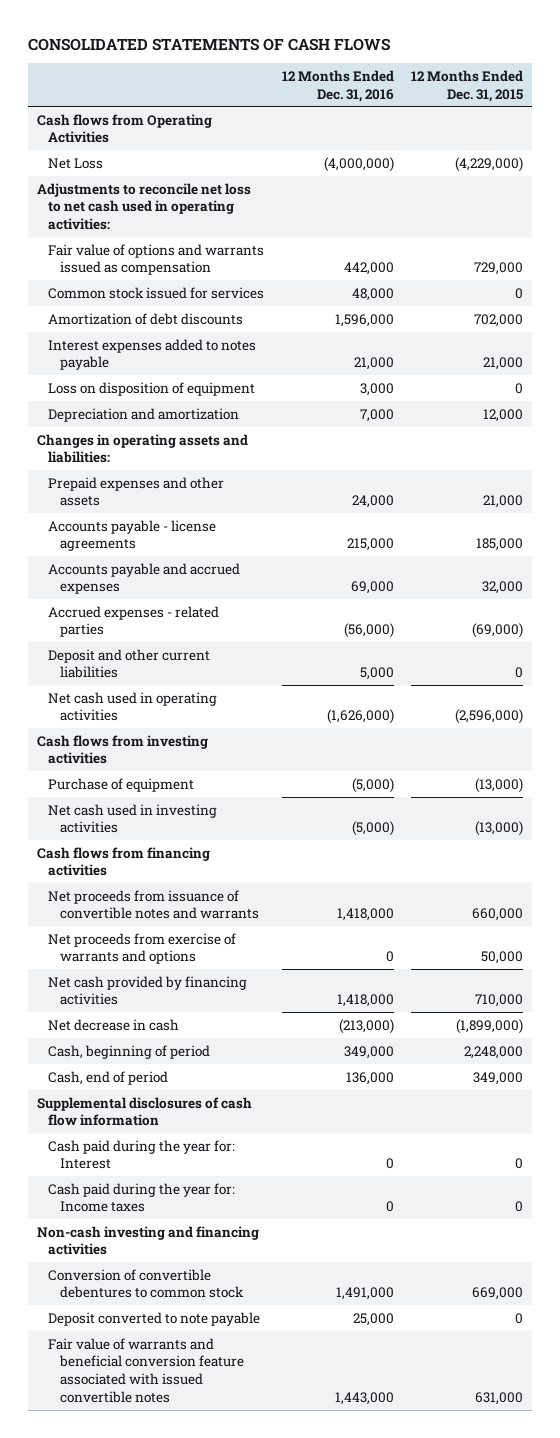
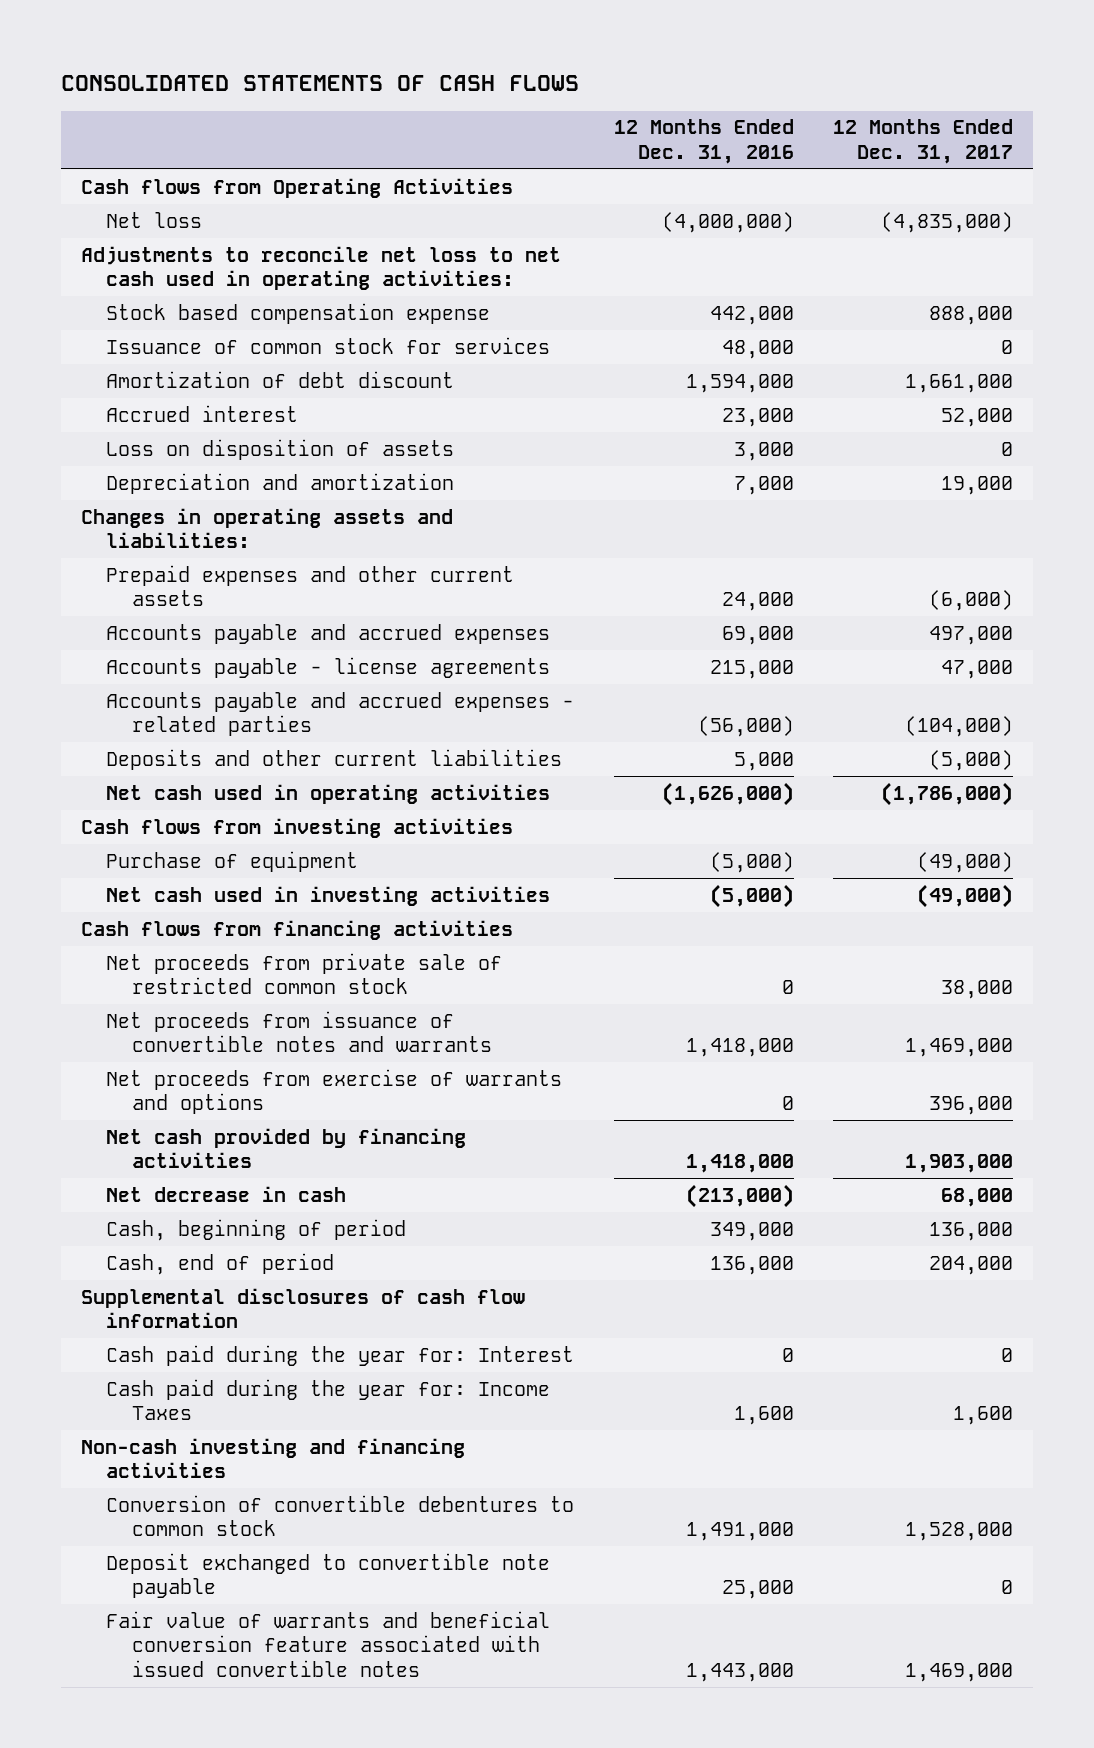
- | 12 Months Ended Dec. 31, 2016 | 12 Months Ended Dec. 31, 2015
+ | 12 Months Ended Dec. 31, 2016 | 12 Months Ended Dec. 31, 2017
- Net Loss | (4,000,000) | (4,229,000)
+ Net loss | (4,000,000) | (4,835,000)
- Fair value of options and warrants issued as compensation | 442,000 | 729,000
- Common stock issued for services | 48,000 | 0
- Amortization of debt discounts | 1,596,000 | 702,000
- Interest expenses added to notes payable | 21,000 | 21,000
- Loss on disposition of equipment | 3,000 | 0
+ Stock based compensation expense | 442,000 | 888,000
+ Issuance of common stock for services | 48,000 | 0
+ Amortization of debt discount | 1,594,000 | 1,661,000
+ Accrued interest | 23,000 | 52,000
+ Loss on disposition of assets | 3,000 | 0
- Prepaid expenses and other assets | 24,000 | 21,000
+ Prepaid expenses and other current assets | 24,000 | (6,000)
- Accrued expenses - related parties | (56,000) | (69,000)
- Deposit and other current liabilities | 5,000 | 0
moved down: Accounts payable - license agreements | 215,000 | 47,000
+ Accounts payable and accrued expenses - related parties | (56,000) | (104,000)
+ Deposits and other current liabilities | 5,000 | (5,000)
+ Net proceeds from private sale of restricted common stock | 0 | 38,000
- Cash paid during the year for: Income taxes | 0 | 0
+ Cash paid during the year for: Income Taxes | 1,600 | 1,600
- Deposit converted to note payable | 25,000 | 0
+ Deposit exchanged to convertible note payable | 25,000 | 0

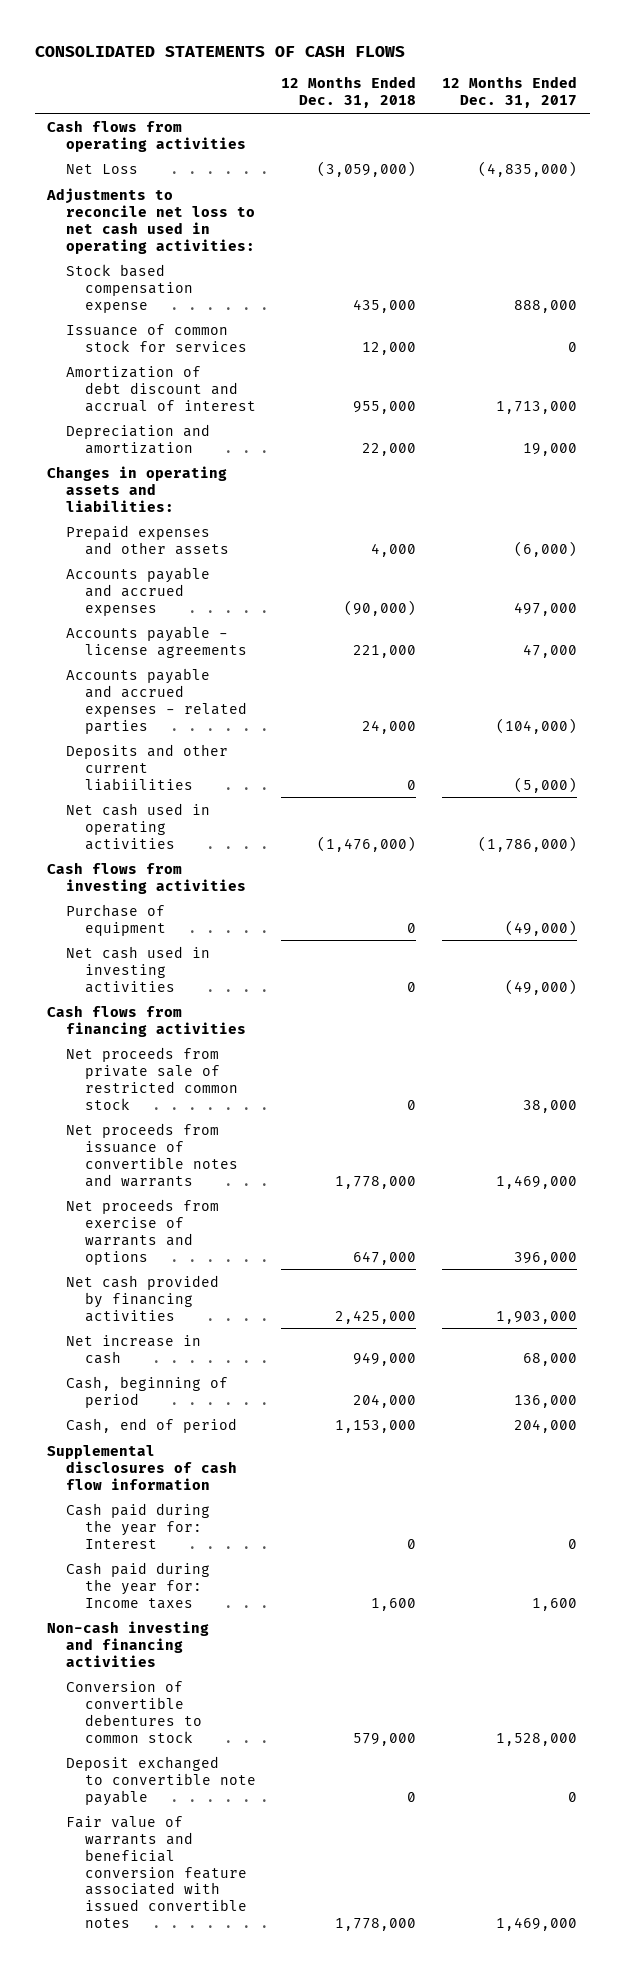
- | 12 Months Ended Dec. 31, 2016 | 12 Months Ended Dec. 31, 2017
+ | 12 Months Ended Dec. 31, 2018 | 12 Months Ended Dec. 31, 2017
- Cash flows from Operating Activities
- Net loss | (4,000,000) | (4,835,000)
+ Cash flows from operating activities
+ Net Loss | (3,059,000) | (4,835,000)
- Amortization of debt discount | 1,594,000 | 1,661,000
- Accrued interest | 23,000 | 52,000
- Loss on disposition of assets | 3,000 | 0
+ Amortization of debt discount and accrual of interest | 955,000 | 1,713,000
- Prepaid expenses and other current assets | 24,000 | (6,000)
+ Prepaid expenses and other assets | 4,000 | (6,000)
- Deposits and other current liabilities | 5,000 | (5,000)
+ Deposits and other current liabiilities | 0 | (5,000)
- Net decrease in cash | (213,000) | 68,000
+ Net increase in cash | 949,000 | 68,000
- Cash paid during the year for: Income Taxes | 1,600 | 1,600
+ Cash paid during the year for: Income taxes | 1,600 | 1,600

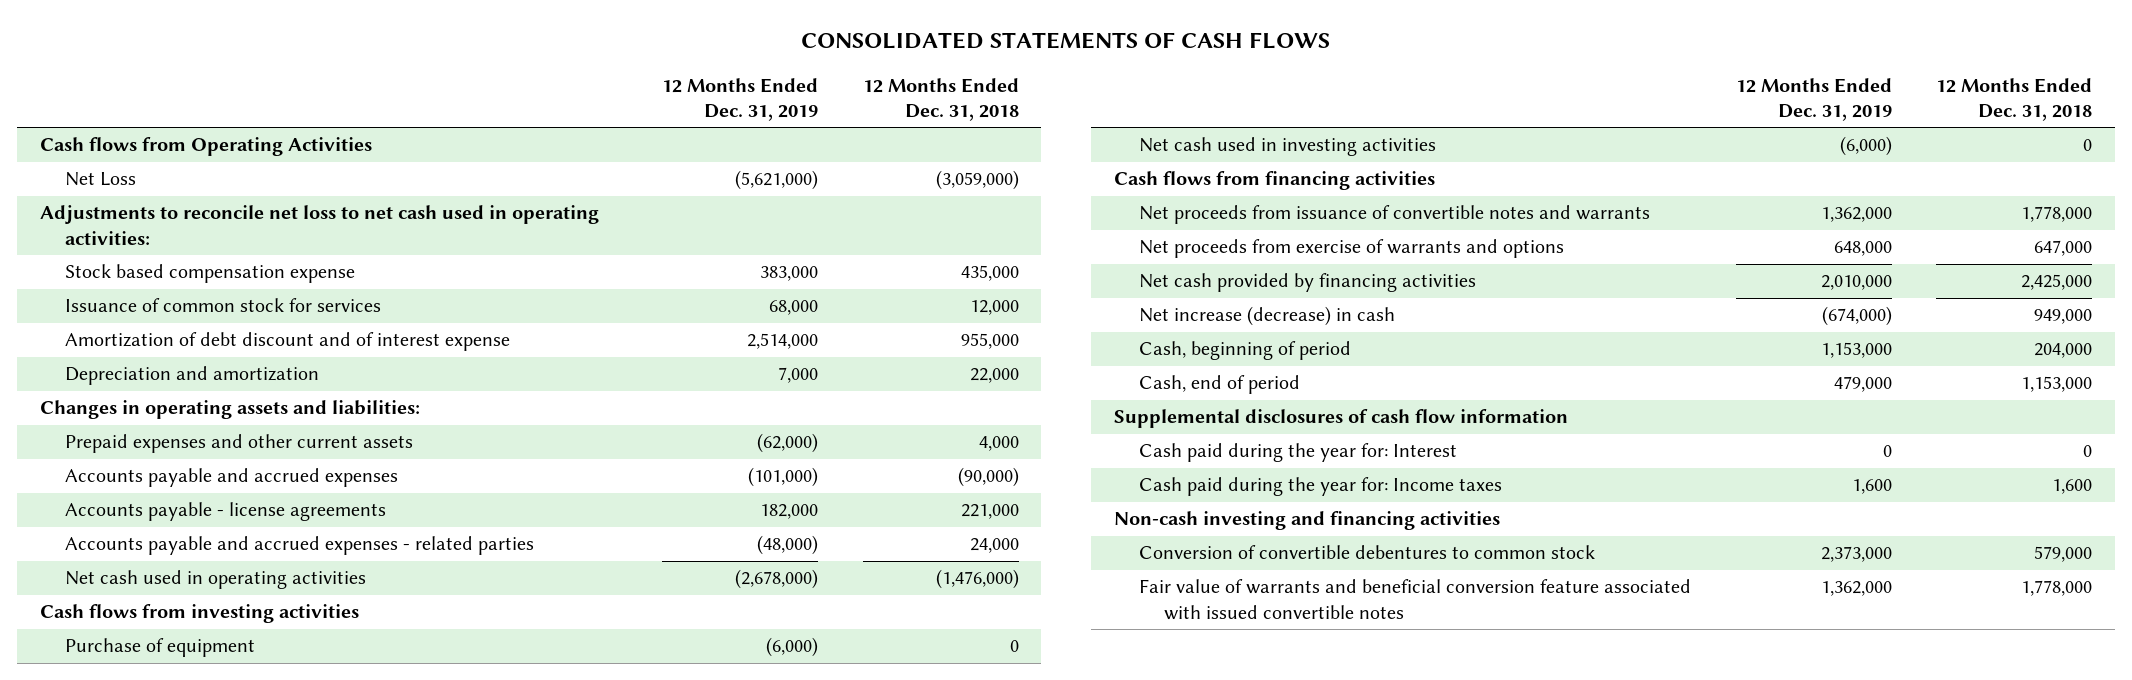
- | 12 Months Ended Dec. 31, 2018 | 12 Months Ended Dec. 31, 2017
+ | 12 Months Ended Dec. 31, 2019 | 12 Months Ended Dec. 31, 2018
- Cash flows from operating activities
+ Cash flows from Operating Activities
- Amortization of debt discount and accrual of interest | 955,000 | 1,713,000
+ Amortization of debt discount and of interest expense | 2,514,000 | 955,000
- Prepaid expenses and other assets | 4,000 | (6,000)
+ Prepaid expenses and other current assets | (62,000) | 4,000
- Deposits and other current liabiilities | 0 | (5,000)
- Net proceeds from private sale of restricted common stock | 0 | 38,000
- Net increase in cash | 949,000 | 68,000
+ Net increase (decrease) in cash | (674,000) | 949,000
- Deposit exchanged to convertible note payable | 0 | 0

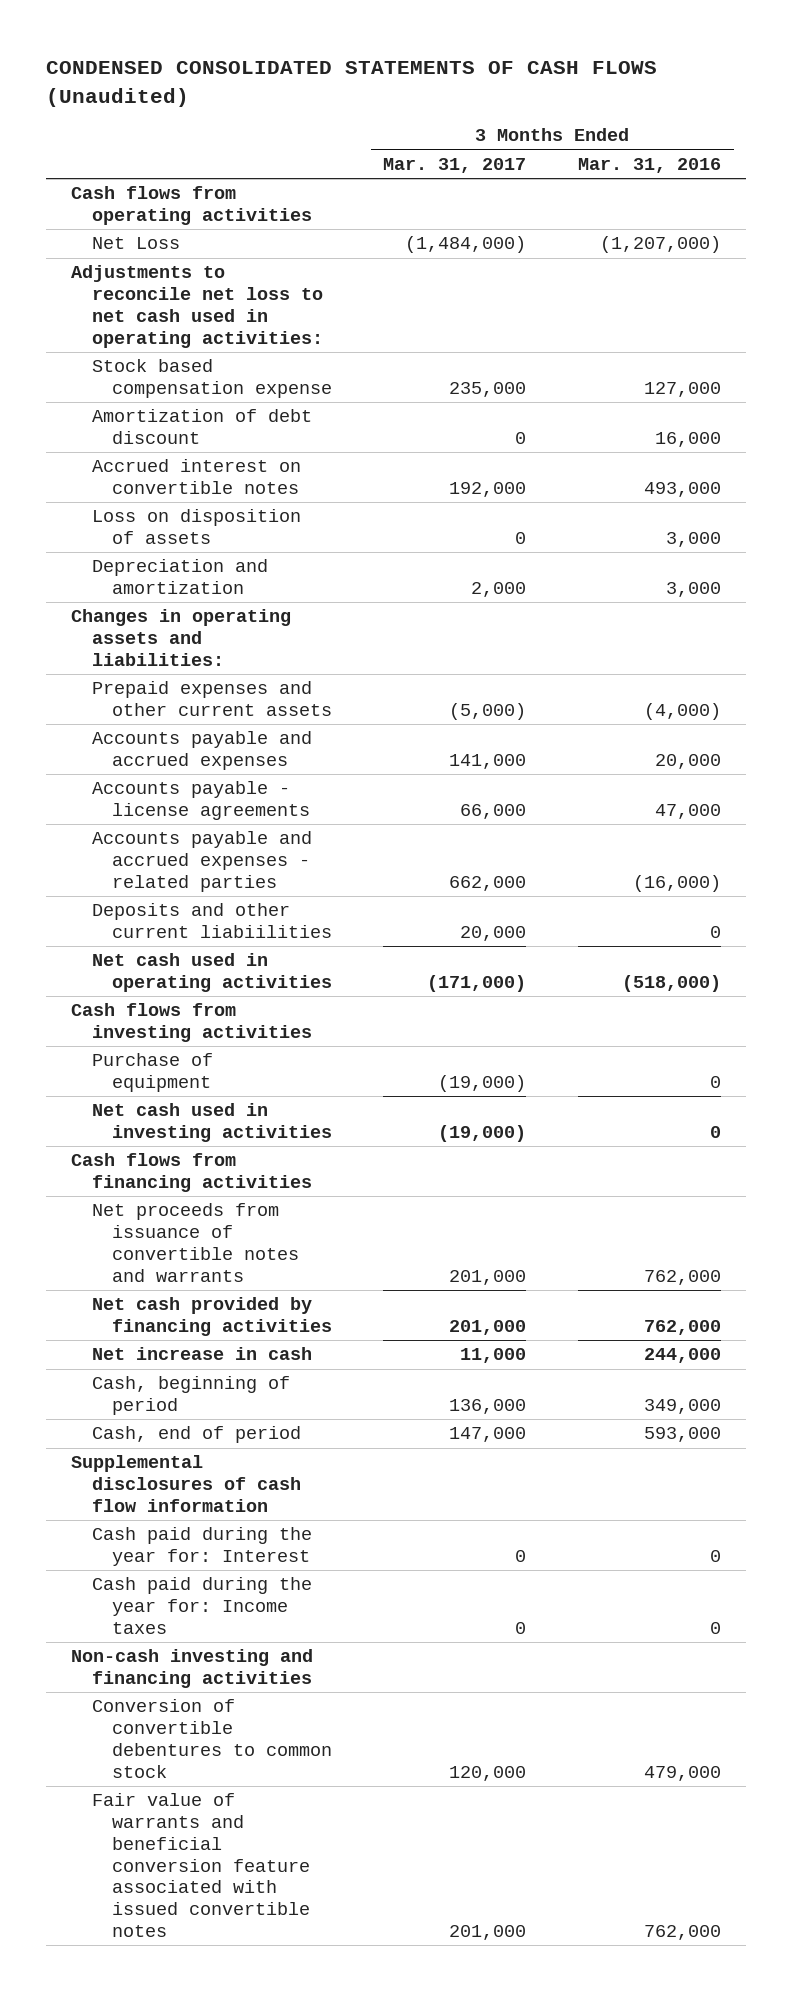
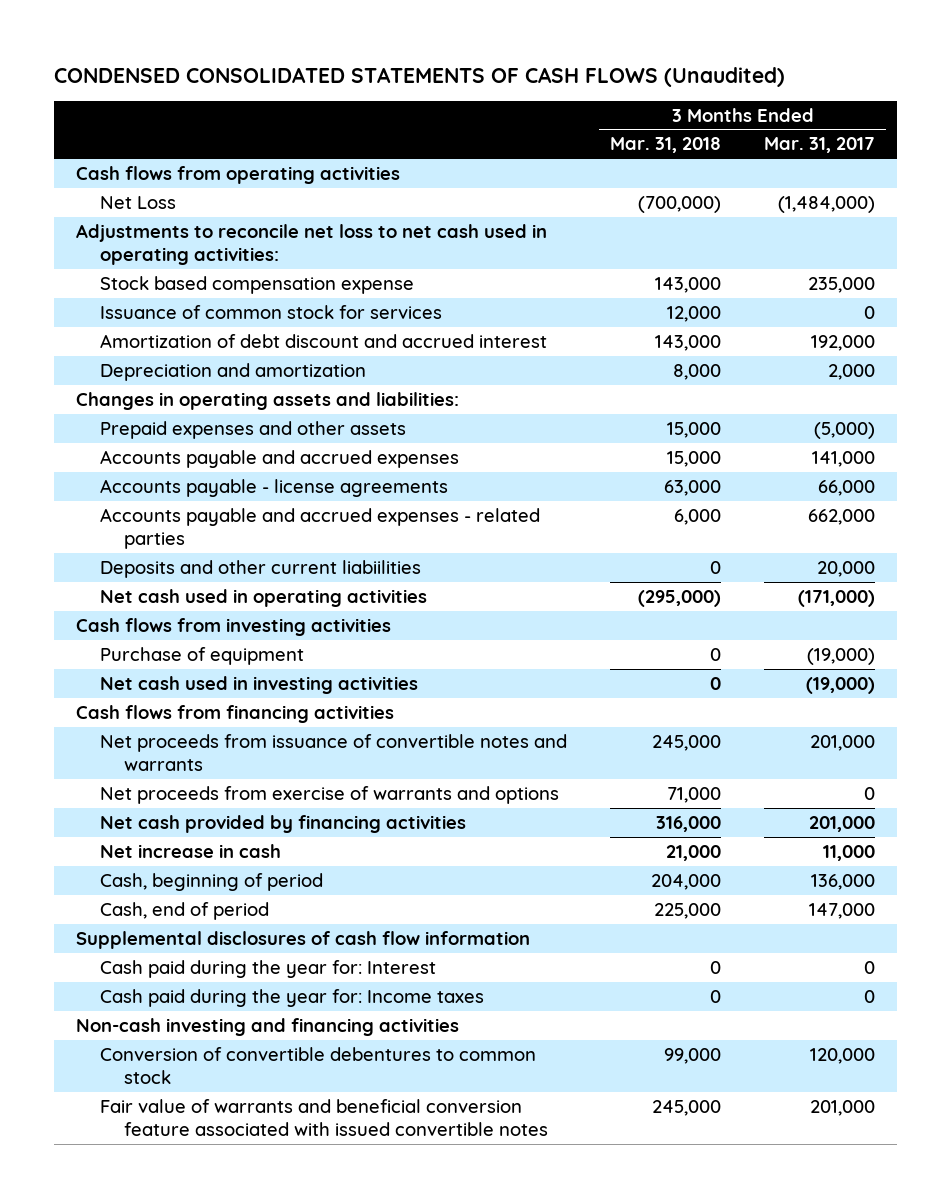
- | 3 Months Ended Mar. 31, 2017 | 3 Months Ended Mar. 31, 2016
+ | 3 Months Ended Mar. 31, 2018 | 3 Months Ended Mar. 31, 2017
- Amortization of debt discount | 0 | 16,000
- Accrued interest on convertible notes | 192,000 | 493,000
- Loss on disposition of assets | 0 | 3,000
+ Issuance of common stock for services | 12,000 | 0
+ Amortization of debt discount and accrued interest | 143,000 | 192,000
- Prepaid expenses and other current assets | (5,000) | (4,000)
+ Prepaid expenses and other assets | 15,000 | (5,000)
+ Net proceeds from exercise of warrants and options | 71,000 | 0

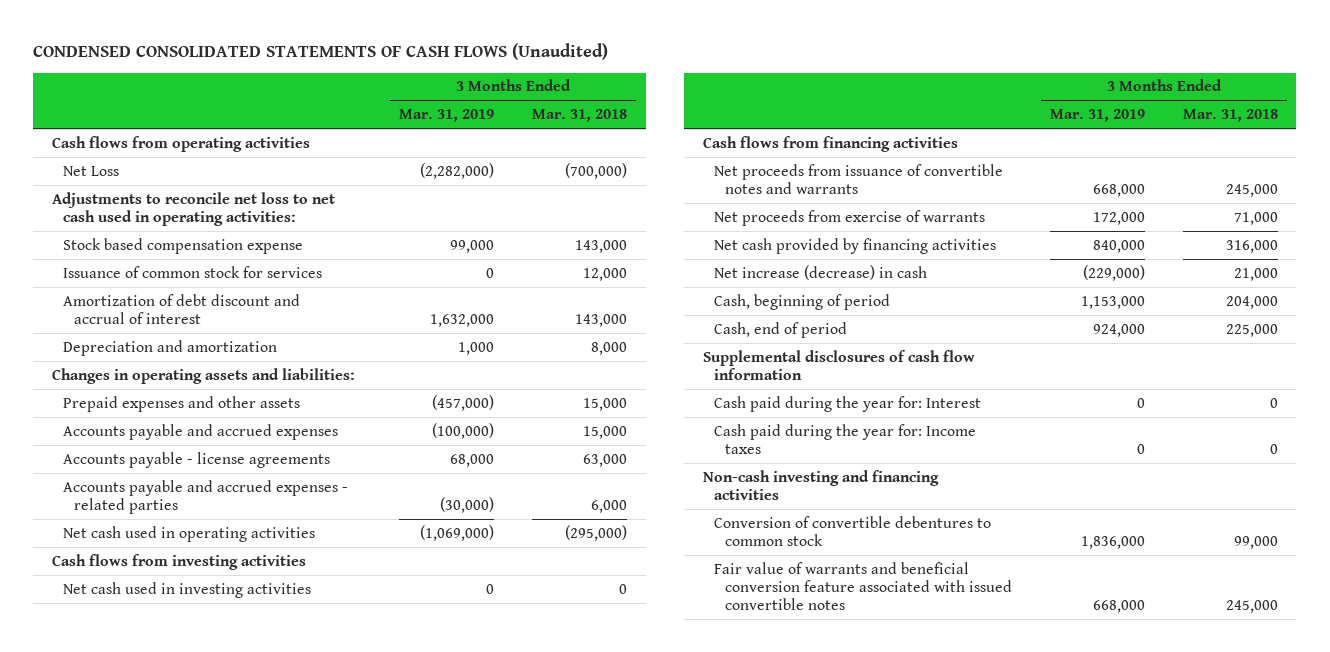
- | 3 Months Ended Mar. 31, 2018 | 3 Months Ended Mar. 31, 2017
+ | 3 Months Ended Mar. 31, 2019 | 3 Months Ended Mar. 31, 2018
- Amortization of debt discount and accrued interest | 143,000 | 192,000
+ Amortization of debt discount and accrual of interest | 1,632,000 | 143,000
- Deposits and other current liabiilities | 0 | 20,000
- Purchase of equipment | 0 | (19,000)
- Net proceeds from exercise of warrants and options | 71,000 | 0
+ Net proceeds from exercise of warrants | 172,000 | 71,000
- Net increase in cash | 21,000 | 11,000
+ Net increase (decrease) in cash | (229,000) | 21,000

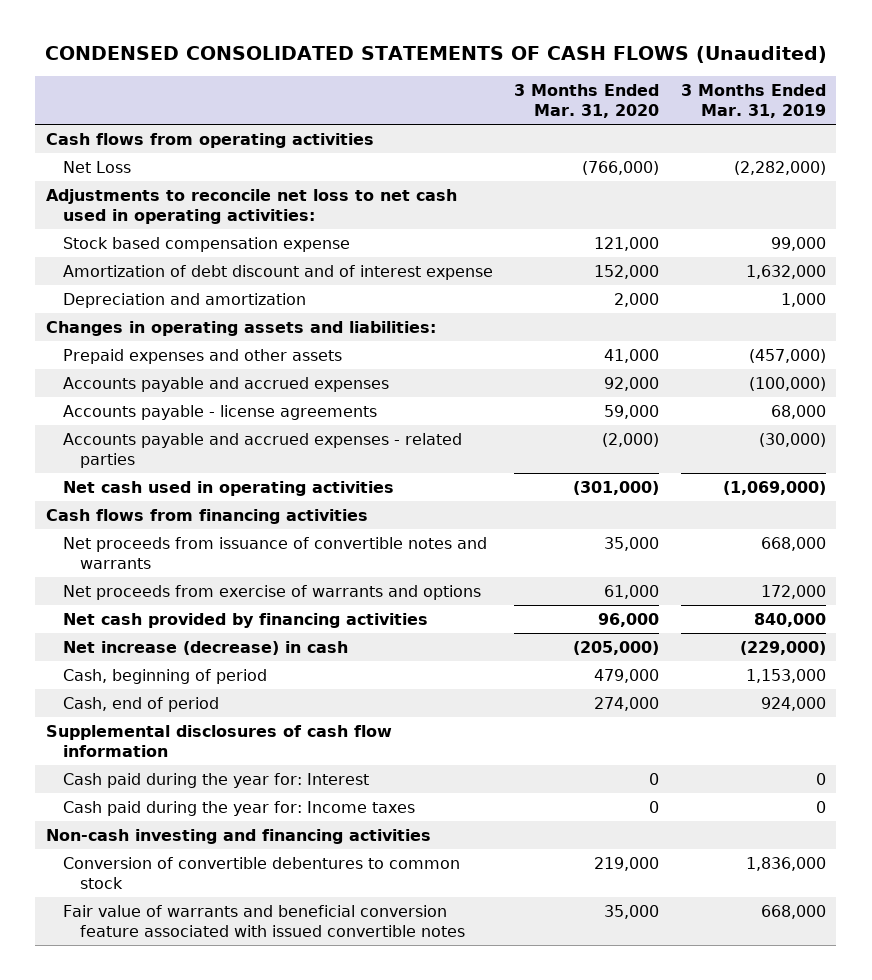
- | 3 Months Ended Mar. 31, 2019 | 3 Months Ended Mar. 31, 2018
+ | 3 Months Ended Mar. 31, 2020 | 3 Months Ended Mar. 31, 2019
- Issuance of common stock for services | 0 | 12,000
- Amortization of debt discount and accrual of interest | 1,632,000 | 143,000
+ Amortization of debt discount and of interest expense | 152,000 | 1,632,000
- Cash flows from investing activities
- Net cash used in investing activities | 0 | 0
- Net proceeds from exercise of warrants | 172,000 | 71,000
+ Net proceeds from exercise of warrants and options | 61,000 | 172,000

